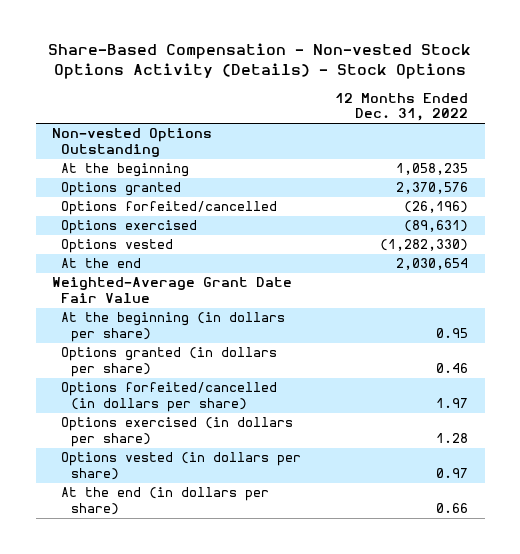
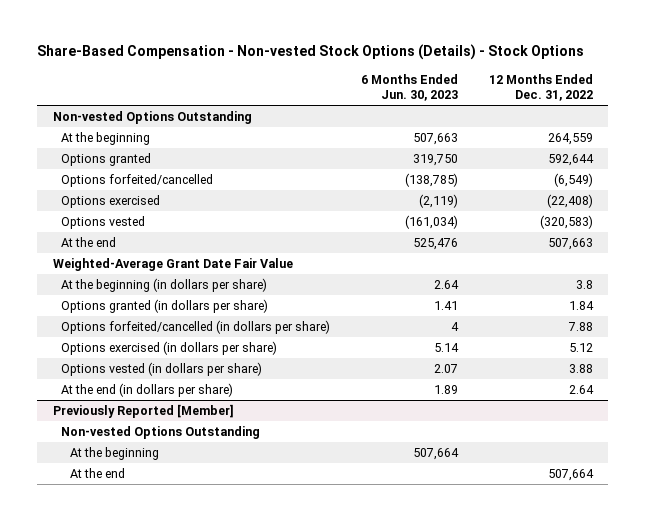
- Share-Based Compensation - Non-vested Stock Options Activity (Details) - Stock Options
+ Share-Based Compensation - Non-vested Stock Options (Details) - Stock Options
- | 12 Months Ended Dec. 31, 2022
+ | 6 Months Ended Jun. 30, 2023 | 12 Months Ended Dec. 31, 2022
- At the beginning | 1,058,235
- Options granted | 2,370,576
- Options forfeited/cancelled | (26,196)
- Options exercised | (89,631)
- Options vested | (1,282,330)
- At the end | 2,030,654
+ At the beginning | 507,663 | 264,559
+ Options granted | 319,750 | 592,644
+ Options forfeited/cancelled | (138,785) | (6,549)
+ Options exercised | (2,119) | (22,408)
+ Options vested | (161,034) | (320,583)
+ At the end | 525,476 | 507,663
- At the beginning (in dollars per share) | 0.95
- Options granted (in dollars per share) | 0.46
- Options forfeited/cancelled (in dollars per share) | 1.97
- Options exercised (in dollars per share) | 1.28
- Options vested (in dollars per share) | 0.97
- At the end (in dollars per share) | 0.66
+ At the beginning (in dollars per share) | 2.64 | 3.8
+ Options granted (in dollars per share) | 1.41 | 1.84
+ Options forfeited/cancelled (in dollars per share) | 4 | 7.88
+ Options exercised (in dollars per share) | 5.14 | 5.12
+ Options vested (in dollars per share) | 2.07 | 3.88
+ At the end (in dollars per share) | 1.89 | 2.64
+ Previously Reported [Member]
+ Non-vested Options Outstanding
+ At the beginning | 507,664 |
+ At the end | | 507,664

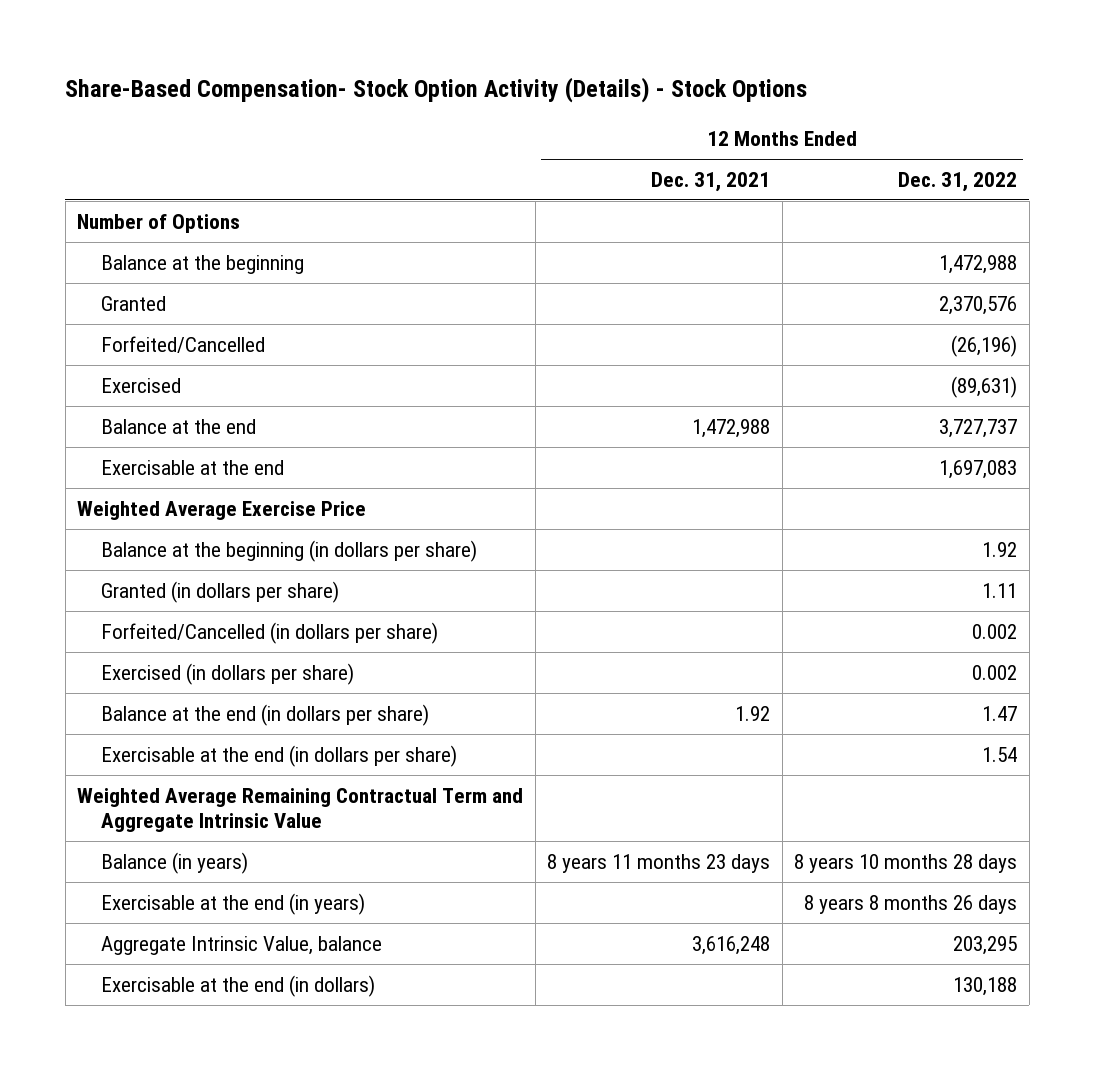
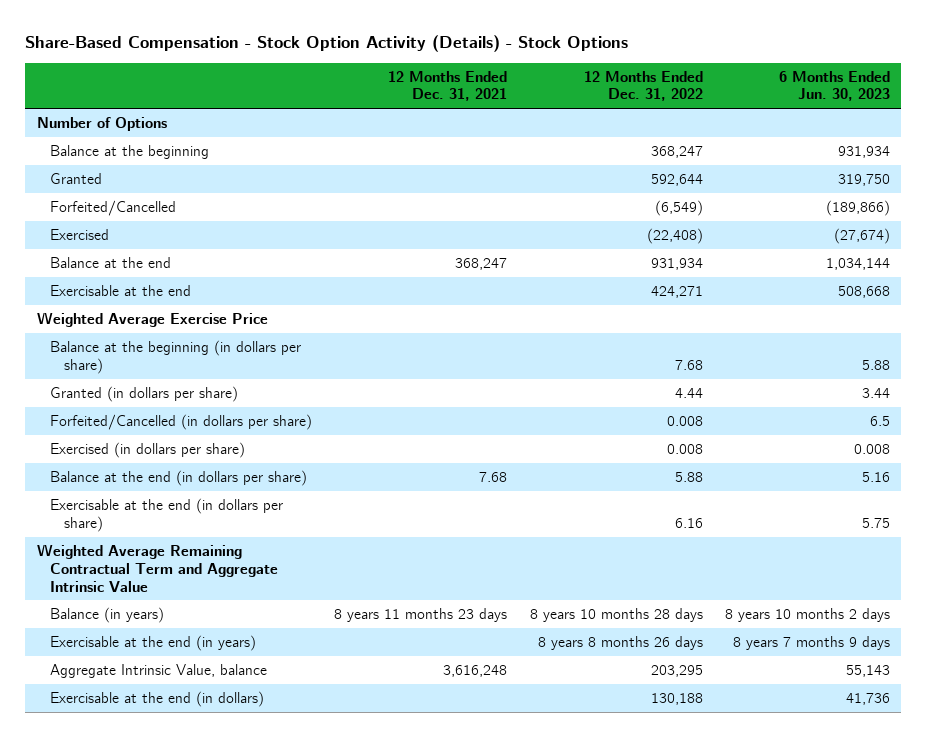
- Share-Based Compensation- Stock Option Activity (Details) - Stock Options
+ Share-Based Compensation - Stock Option Activity (Details) - Stock Options
- | 12 Months Ended Dec. 31, 2021 | 12 Months Ended Dec. 31, 2022
+ | 12 Months Ended Dec. 31, 2021 | 12 Months Ended Dec. 31, 2022 | 6 Months Ended Jun. 30, 2023
- Balance at the beginning | | 1,472,988
- Granted | | 2,370,576
- Forfeited/Cancelled | | (26,196)
- Exercised | | (89,631)
- Balance at the end | 1,472,988 | 3,727,737
- Exercisable at the end | | 1,697,083
+ Balance at the beginning | | 368,247 | 931,934
+ Granted | | 592,644 | 319,750
+ Forfeited/Cancelled | | (6,549) | (189,866)
+ Exercised | | (22,408) | (27,674)
+ Balance at the end | 368,247 | 931,934 | 1,034,144
+ Exercisable at the end | | 424,271 | 508,668
- Balance at the beginning (in dollars per share) | | 1.92
- Granted (in dollars per share) | | 1.11
- Forfeited/Cancelled (in dollars per share) | | 0.002
- Exercised (in dollars per share) | | 0.002
- Balance at the end (in dollars per share) | 1.92 | 1.47
- Exercisable at the end (in dollars per share) | | 1.54
+ Balance at the beginning (in dollars per share) | | 7.68 | 5.88
+ Granted (in dollars per share) | | 4.44 | 3.44
+ Forfeited/Cancelled (in dollars per share) | | 0.008 | 6.5
+ Exercised (in dollars per share) | | 0.008 | 0.008
+ Balance at the end (in dollars per share) | 7.68 | 5.88 | 5.16
+ Exercisable at the end (in dollars per share) | | 6.16 | 5.75

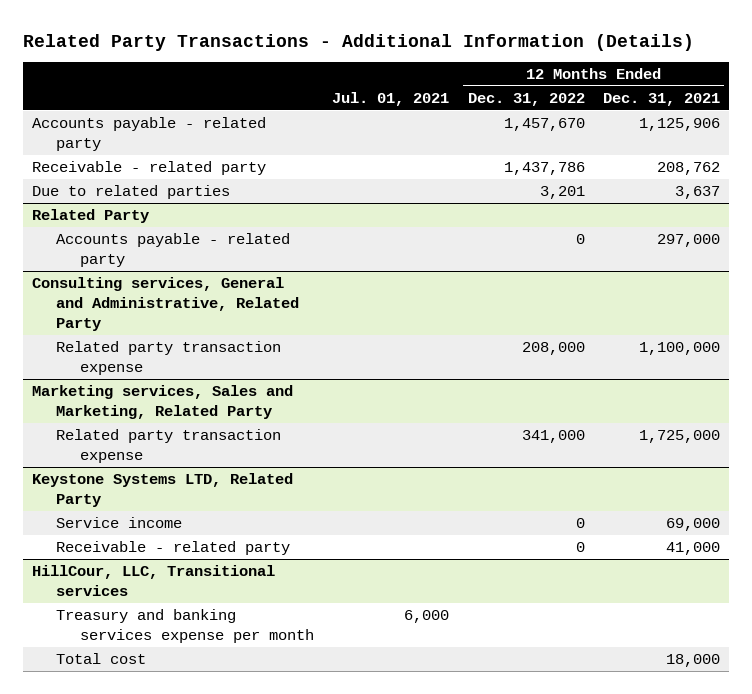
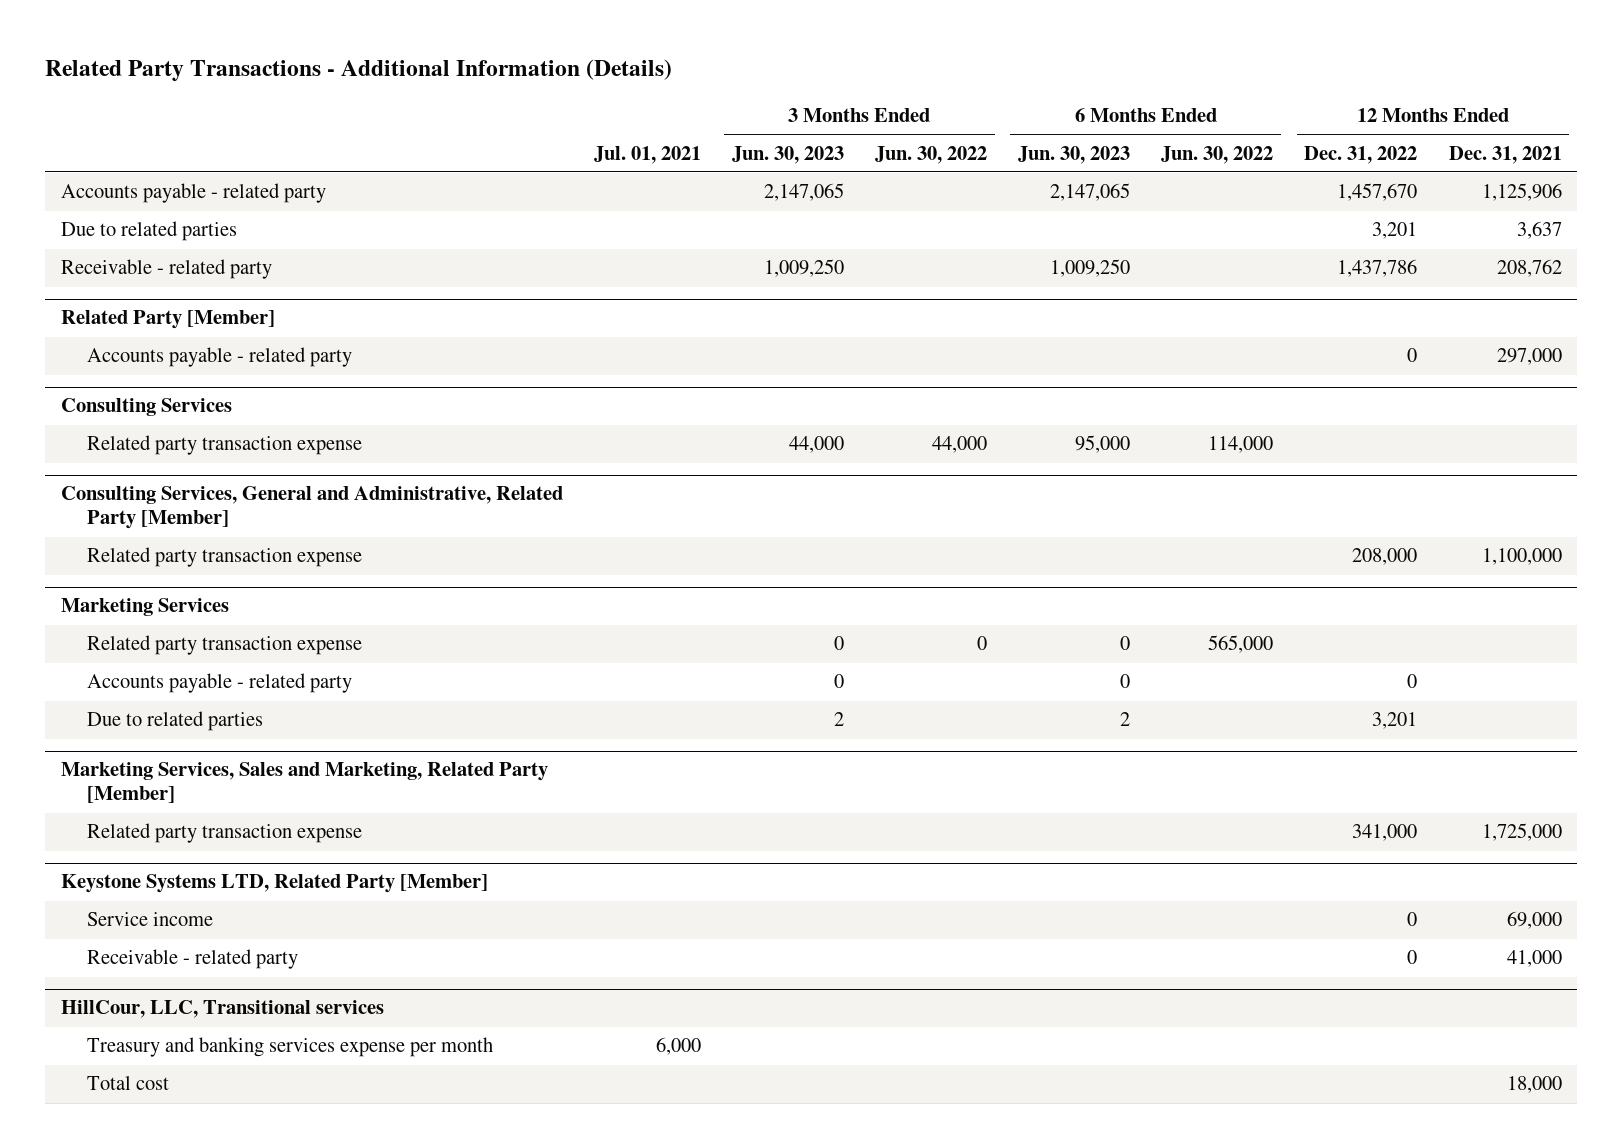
- | Jul. 01, 2021 | 12 Months Ended Dec. 31, 2022 | 12 Months Ended Dec. 31, 2021
+ | Jul. 01, 2021 | 3 Months Ended Jun. 30, 2023 | 3 Months Ended Jun. 30, 2022 | 6 Months Ended Jun. 30, 2023 | 6 Months Ended Jun. 30, 2022 | 12 Months Ended Dec. 31, 2022 | 12 Months Ended Dec. 31, 2021
- Related Party
moved down: Receivable - related party | | 1,009,250 | | 1,009,250 | | 1,437,786 | 208,762
+ Related Party [Member]
- Consulting services, General and Administrative, Related Party
+ Consulting Services
+ Related party transaction expense | | 44,000 | 44,000 | 95,000 | 114,000 | |
+ Consulting Services, General and Administrative, Related Party [Member]
- Marketing services, Sales and Marketing, Related Party
+ Marketing Services
+ Related party transaction expense | | 0 | 0 | 0 | 565,000 | |
+ Accounts payable - related party | | 0 | | 0 | | 0 |
+ Due to related parties | | 2 | | 2 | | 3,201 |
+ Marketing Services, Sales and Marketing, Related Party [Member]
- Keystone Systems LTD, Related Party
+ Keystone Systems LTD, Related Party [Member]

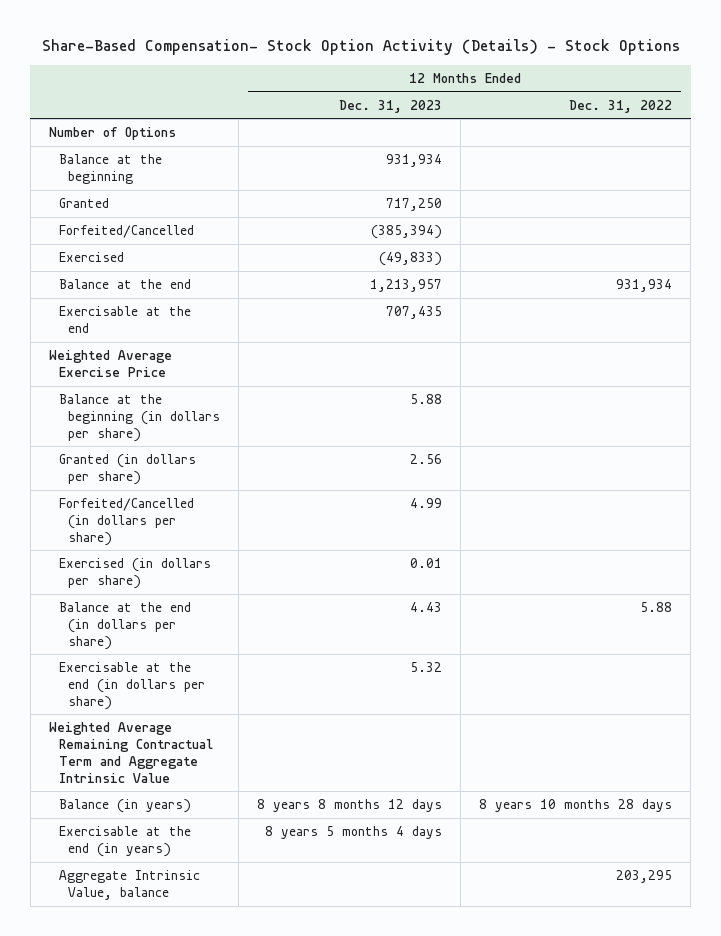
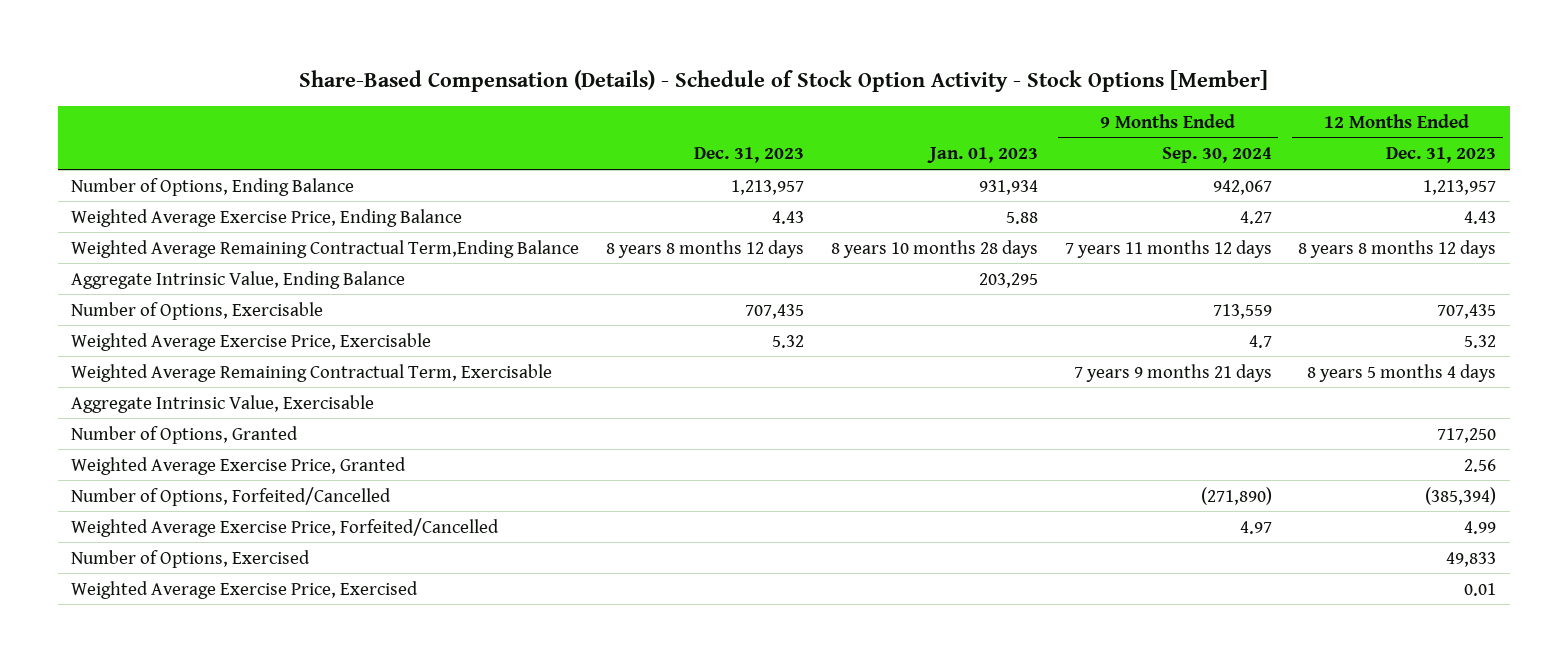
- Share-Based Compensation- Stock Option Activity (Details) - Stock Options
+ Share-Based Compensation (Details) - Schedule of Stock Option Activity - Stock Options [Member]
- | 12 Months Ended Dec. 31, 2023 | 12 Months Ended Dec. 31, 2022
+ | Dec. 31, 2023 | Jan. 01, 2023 | 9 Months Ended Sep. 30, 2024 | 12 Months Ended Dec. 31, 2023
- Number of Options
- Balance at the beginning | 931,934 |
- Granted | 717,250 |
- Forfeited/Cancelled | (385,394) |
- Exercised | (49,833) |
- Balance at the end | 1,213,957 | 931,934
- Exercisable at the end | 707,435 |
- Weighted Average Exercise Price
- Balance at the beginning (in dollars per share) | 5.88 |
- Granted (in dollars per share) | 2.56 |
- Forfeited/Cancelled (in dollars per share) | 4.99 |
- Exercised (in dollars per share) | 0.01 |
- Balance at the end (in dollars per share) | 4.43 | 5.88
- Exercisable at the end (in dollars per share) | 5.32 |
- Weighted Average Remaining Contractual Term and Aggregate Intrinsic Value
- Balance (in years) | 8 years 8 months 12 days | 8 years 10 months 28 days
- Exercisable at the end (in years) | 8 years 5 months 4 days |
- Aggregate Intrinsic Value, balance | | 203,295
+ Number of Options, Ending Balance | 1,213,957 | 931,934 | 942,067 | 1,213,957
+ Weighted Average Exercise Price, Ending Balance | 4.43 | 5.88 | 4.27 | 4.43
+ Weighted Average Remaining Contractual Term,Ending Balance | 8 years 8 months 12 days | 8 years 10 months 28 days | 7 years 11 months 12 days | 8 years 8 months 12 days
+ Aggregate Intrinsic Value, Ending Balance | | 203,295 | |
+ Number of Options, Exercisable | 707,435 | | 713,559 | 707,435
+ Weighted Average Exercise Price, Exercisable | 5.32 | | 4.7 | 5.32
+ Weighted Average Remaining Contractual Term, Exercisable | | | 7 years 9 months 21 days | 8 years 5 months 4 days
+ Aggregate Intrinsic Value, Exercisable
+ Number of Options, Granted | | | | 717,250
+ Weighted Average Exercise Price, Granted | | | | 2.56
+ Number of Options, Forfeited/Cancelled | | | (271,890) | (385,394)
+ Weighted Average Exercise Price, Forfeited/Cancelled | | | 4.97 | 4.99
+ Number of Options, Exercised | | | | 49,833
+ Weighted Average Exercise Price, Exercised | | | | 0.01

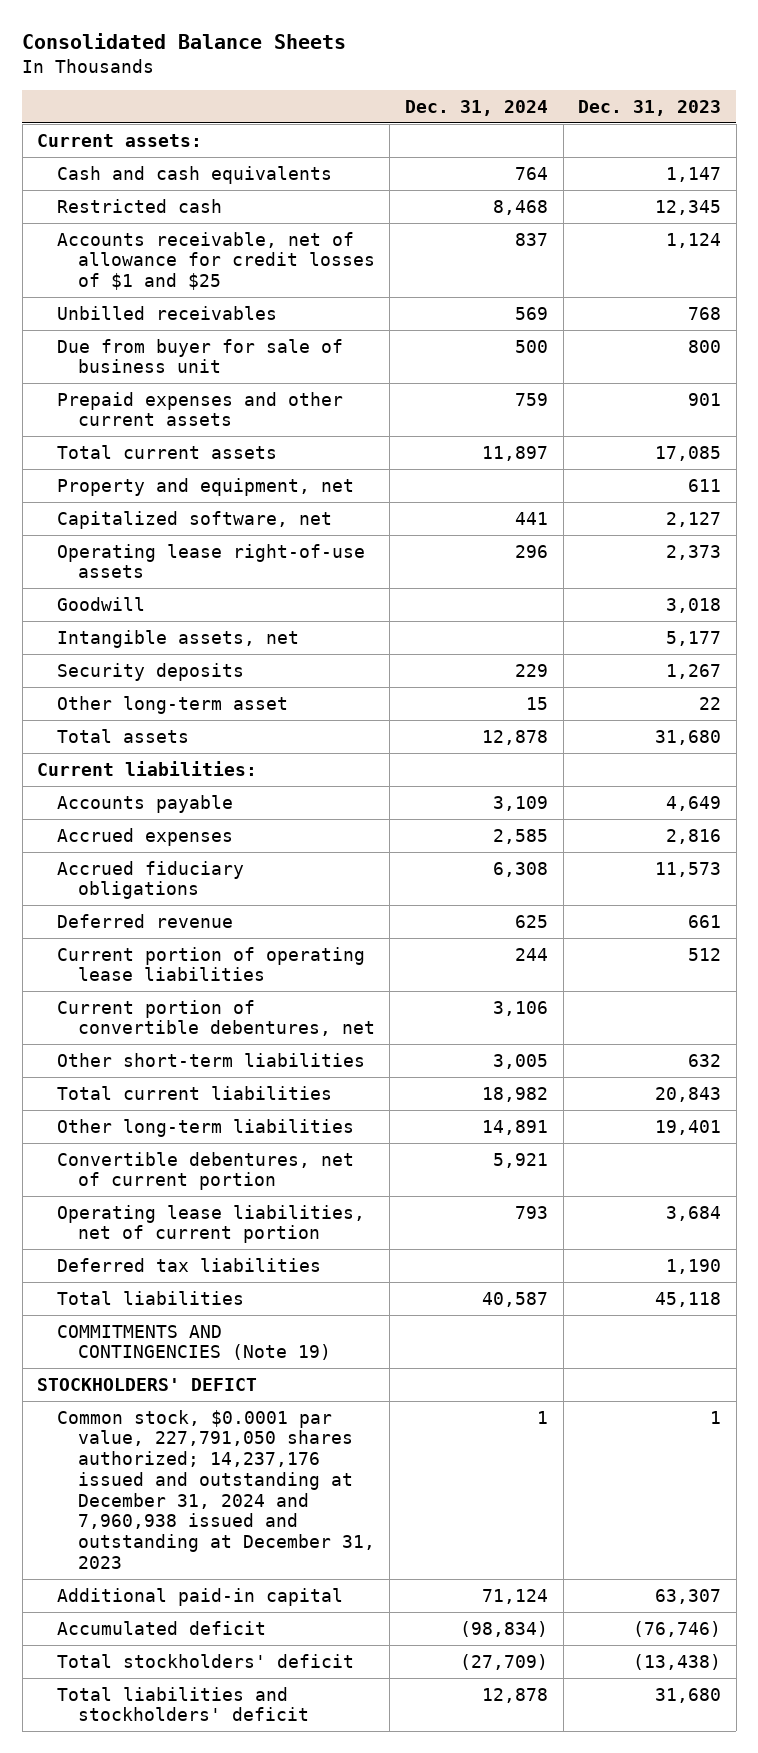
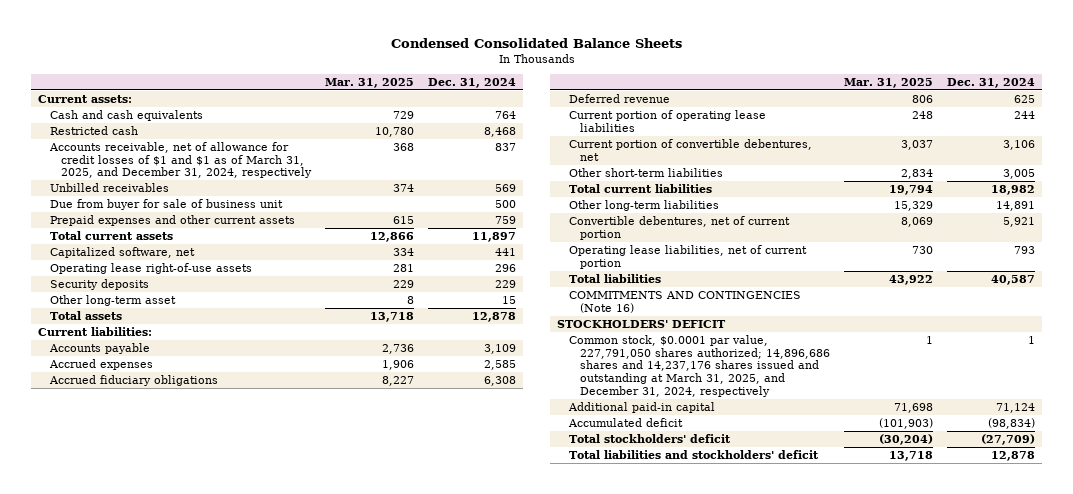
- Consolidated Balance Sheets
+ Condensed Consolidated Balance Sheets
- | Dec. 31, 2024 | Dec. 31, 2023
+ | Mar. 31, 2025 | Dec. 31, 2024
- Accounts receivable, net of allowance for credit losses of $1 and $25 | 837 | 1,124
+ Accounts receivable, net of allowance for credit losses of $1 and $1 as of March 31, 2025, and December 31, 2024, respectively | 368 | 837
- Property and equipment, net | | 611
- Goodwill | | 3,018
- Intangible assets, net | | 5,177
- Deferred tax liabilities | | 1,190
- COMMITMENTS AND CONTINGENCIES (Note 19)
- STOCKHOLDERS' DEFICT
- Common stock, $0.0001 par value, 227,791,050 shares authorized; 14,237,176 issued and outstanding at December 31, 2024 and 7,960,938 issued and outstanding at December 31, 2023 | 1 | 1
+ COMMITMENTS AND CONTINGENCIES (Note 16)
+ STOCKHOLDERS' DEFICIT
+ Common stock, $0.0001 par value, 227,791,050 shares authorized; 14,896,686 shares and 14,237,176 shares issued and outstanding at March 31, 2025, and December 31, 2024, respectively | 1 | 1

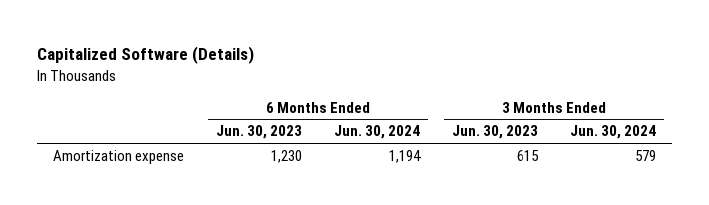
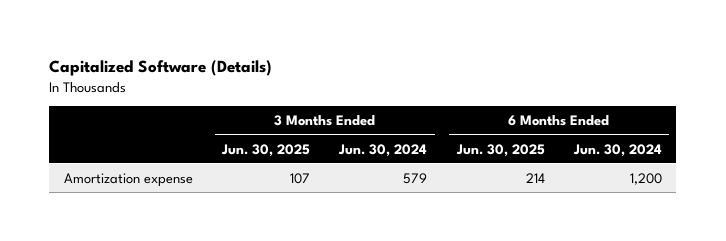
- | 6 Months Ended Jun. 30, 2023 | 6 Months Ended Jun. 30, 2024 | 3 Months Ended Jun. 30, 2023 | 3 Months Ended Jun. 30, 2024
+ | 3 Months Ended Jun. 30, 2025 | 3 Months Ended Jun. 30, 2024 | 6 Months Ended Jun. 30, 2025 | 6 Months Ended Jun. 30, 2024
- Amortization expense | 1,230 | 1,194 | 615 | 579
+ Amortization expense | 107 | 579 | 214 | 1,200

